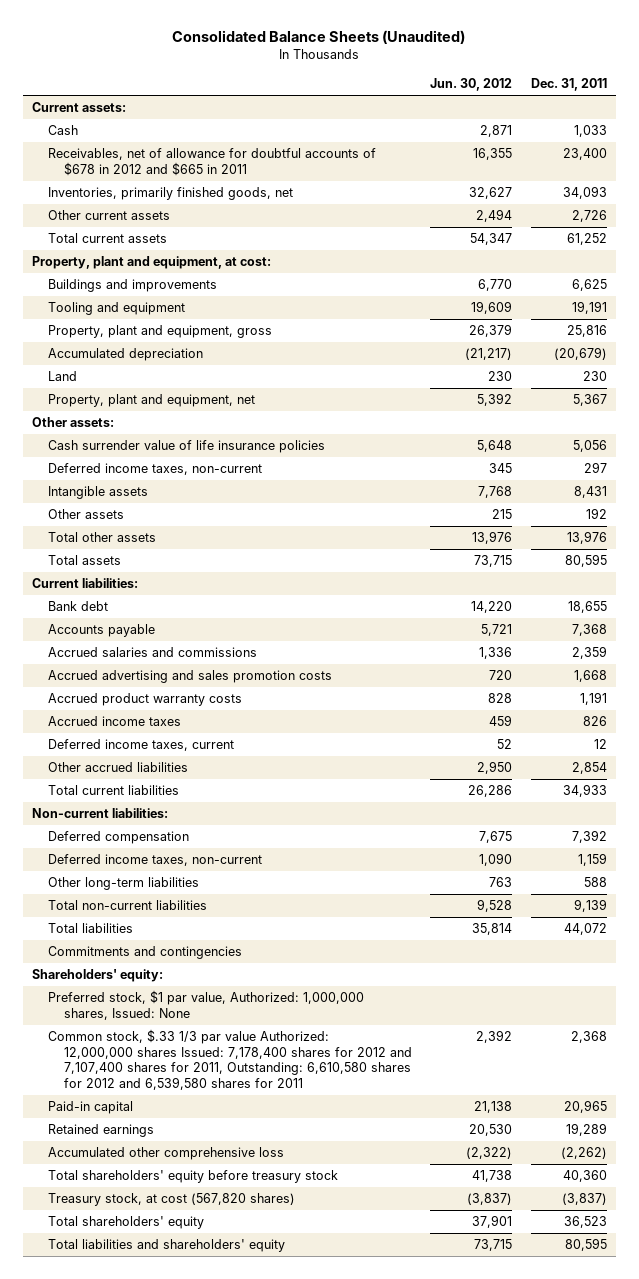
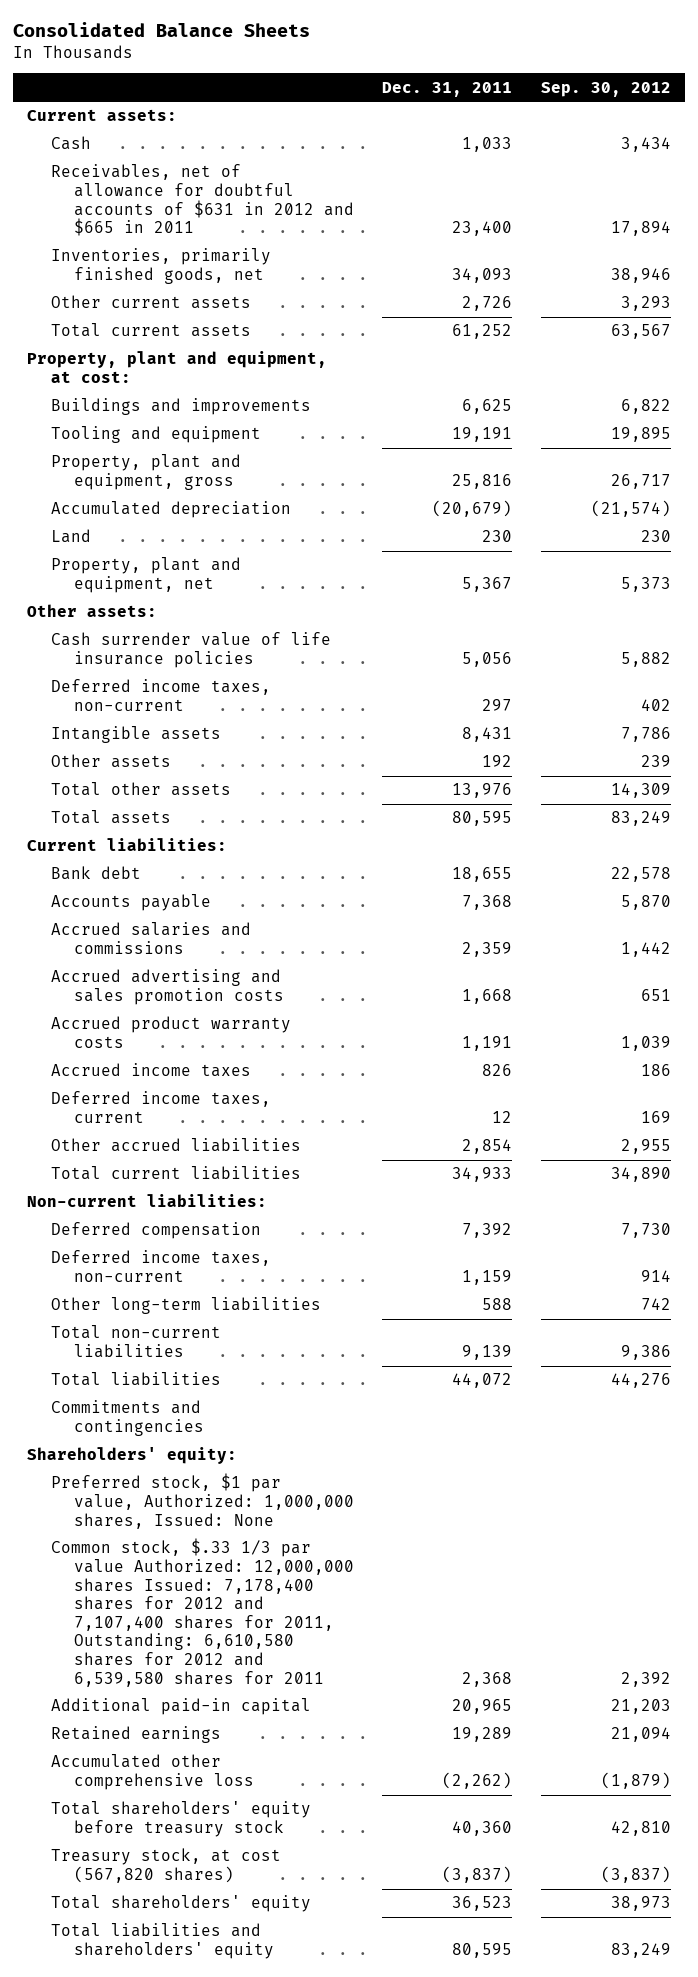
- Consolidated Balance Sheets (Unaudited)
+ Consolidated Balance Sheets
- | Jun. 30, 2012 | Dec. 31, 2011
+ | Dec. 31, 2011 | Sep. 30, 2012
- Receivables, net of allowance for doubtful accounts of $678 in 2012 and $665 in 2011 | 16,355 | 23,400
+ Receivables, net of allowance for doubtful accounts of $631 in 2012 and $665 in 2011 | 23,400 | 17,894
- Paid-in capital | 21,138 | 20,965
+ Additional paid-in capital | 20,965 | 21,203

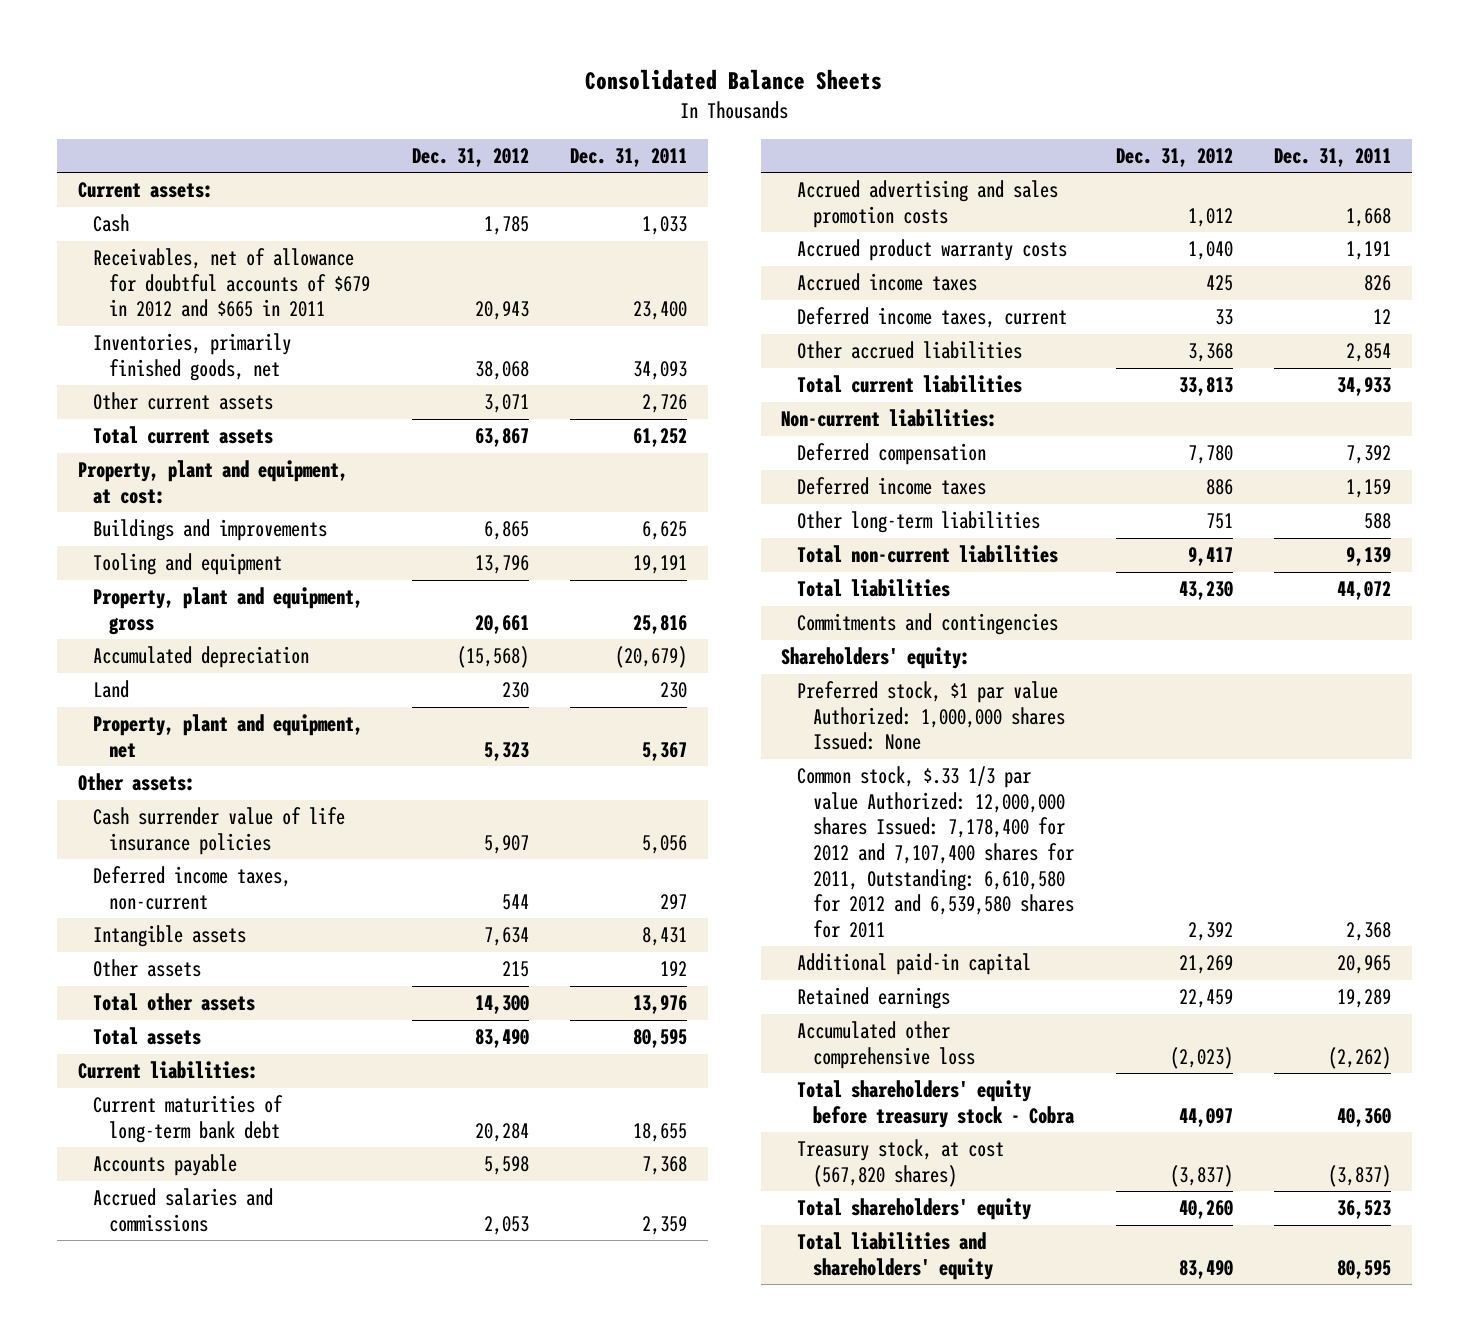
- | Dec. 31, 2011 | Sep. 30, 2012
+ | Dec. 31, 2012 | Dec. 31, 2011
- Receivables, net of allowance for doubtful accounts of $631 in 2012 and $665 in 2011 | 23,400 | 17,894
+ Receivables, net of allowance for doubtful accounts of $679 in 2012 and $665 in 2011 | 20,943 | 23,400
- Bank debt | 18,655 | 22,578
+ Current maturities of long-term bank debt | 20,284 | 18,655
- Deferred income taxes, non-current | 1,159 | 914
+ Deferred income taxes | 886 | 1,159
- Preferred stock, $1 par value, Authorized: 1,000,000 shares, Issued: None
- Common stock, $.33 1/3 par value Authorized: 12,000,000 shares Issued: 7,178,400 shares for 2012 and 7,107,400 shares for 2011, Outstanding: 6,610,580 shares for 2012 and 6,539,580 shares for 2011 | 2,368 | 2,392
+ Preferred stock, $1 par value Authorized: 1,000,000 shares Issued: None
+ Common stock, $.33 1/3 par value Authorized: 12,000,000 shares Issued: 7,178,400 for 2012 and 7,107,400 shares for 2011, Outstanding: 6,610,580 for 2012 and 6,539,580 shares for 2011 | 2,392 | 2,368
- Total shareholders' equity before treasury stock | 40,360 | 42,810
+ Total shareholders' equity before treasury stock - Cobra | 44,097 | 40,360

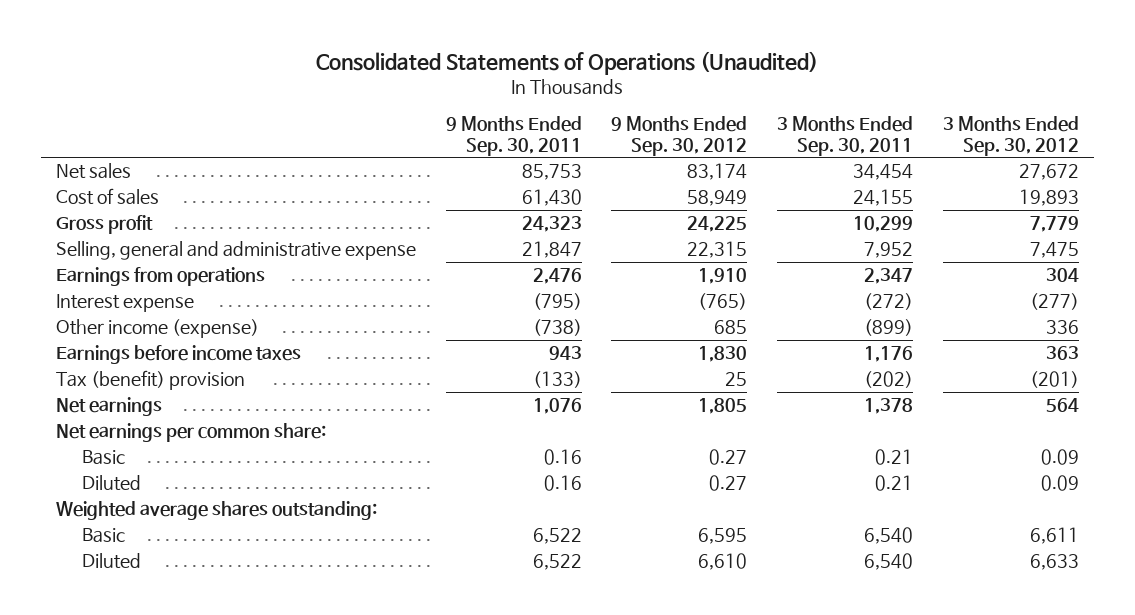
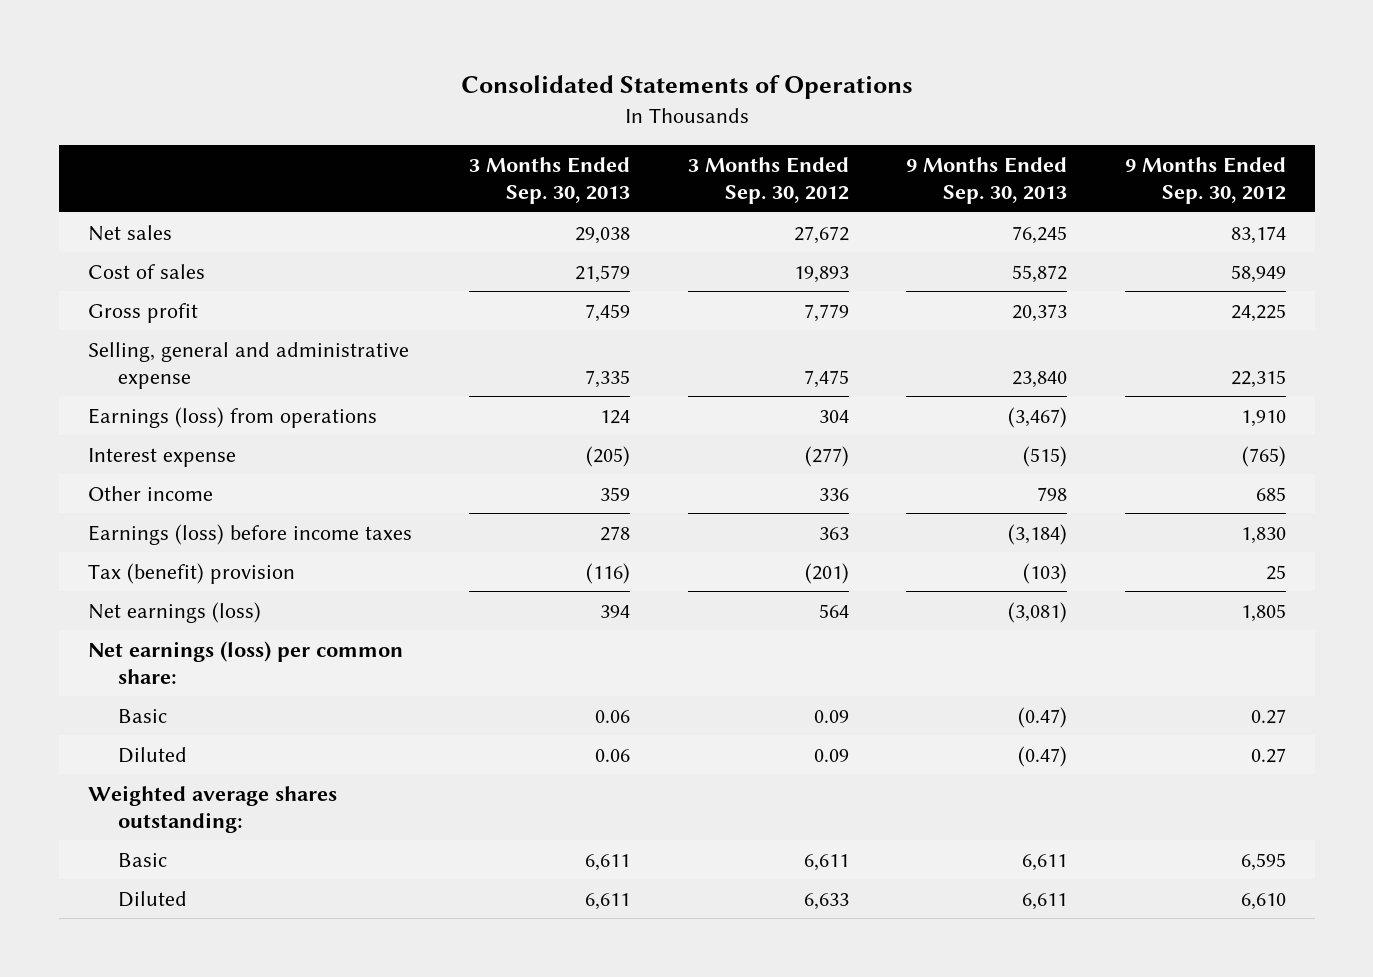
- Consolidated Statements of Operations (Unaudited)
+ Consolidated Statements of Operations
- | 9 Months Ended Sep. 30, 2011 | 9 Months Ended Sep. 30, 2012 | 3 Months Ended Sep. 30, 2011 | 3 Months Ended Sep. 30, 2012
+ | 3 Months Ended Sep. 30, 2013 | 3 Months Ended Sep. 30, 2012 | 9 Months Ended Sep. 30, 2013 | 9 Months Ended Sep. 30, 2012
- Earnings from operations | 2,476 | 1,910 | 2,347 | 304
+ Earnings (loss) from operations | 124 | 304 | (3,467) | 1,910
- Other income (expense) | (738) | 685 | (899) | 336
- Earnings before income taxes | 943 | 1,830 | 1,176 | 363
+ Other income | 359 | 336 | 798 | 685
+ Earnings (loss) before income taxes | 278 | 363 | (3,184) | 1,830
- Net earnings | 1,076 | 1,805 | 1,378 | 564
- Net earnings per common share:
+ Net earnings (loss) | 394 | 564 | (3,081) | 1,805
+ Net earnings (loss) per common share:

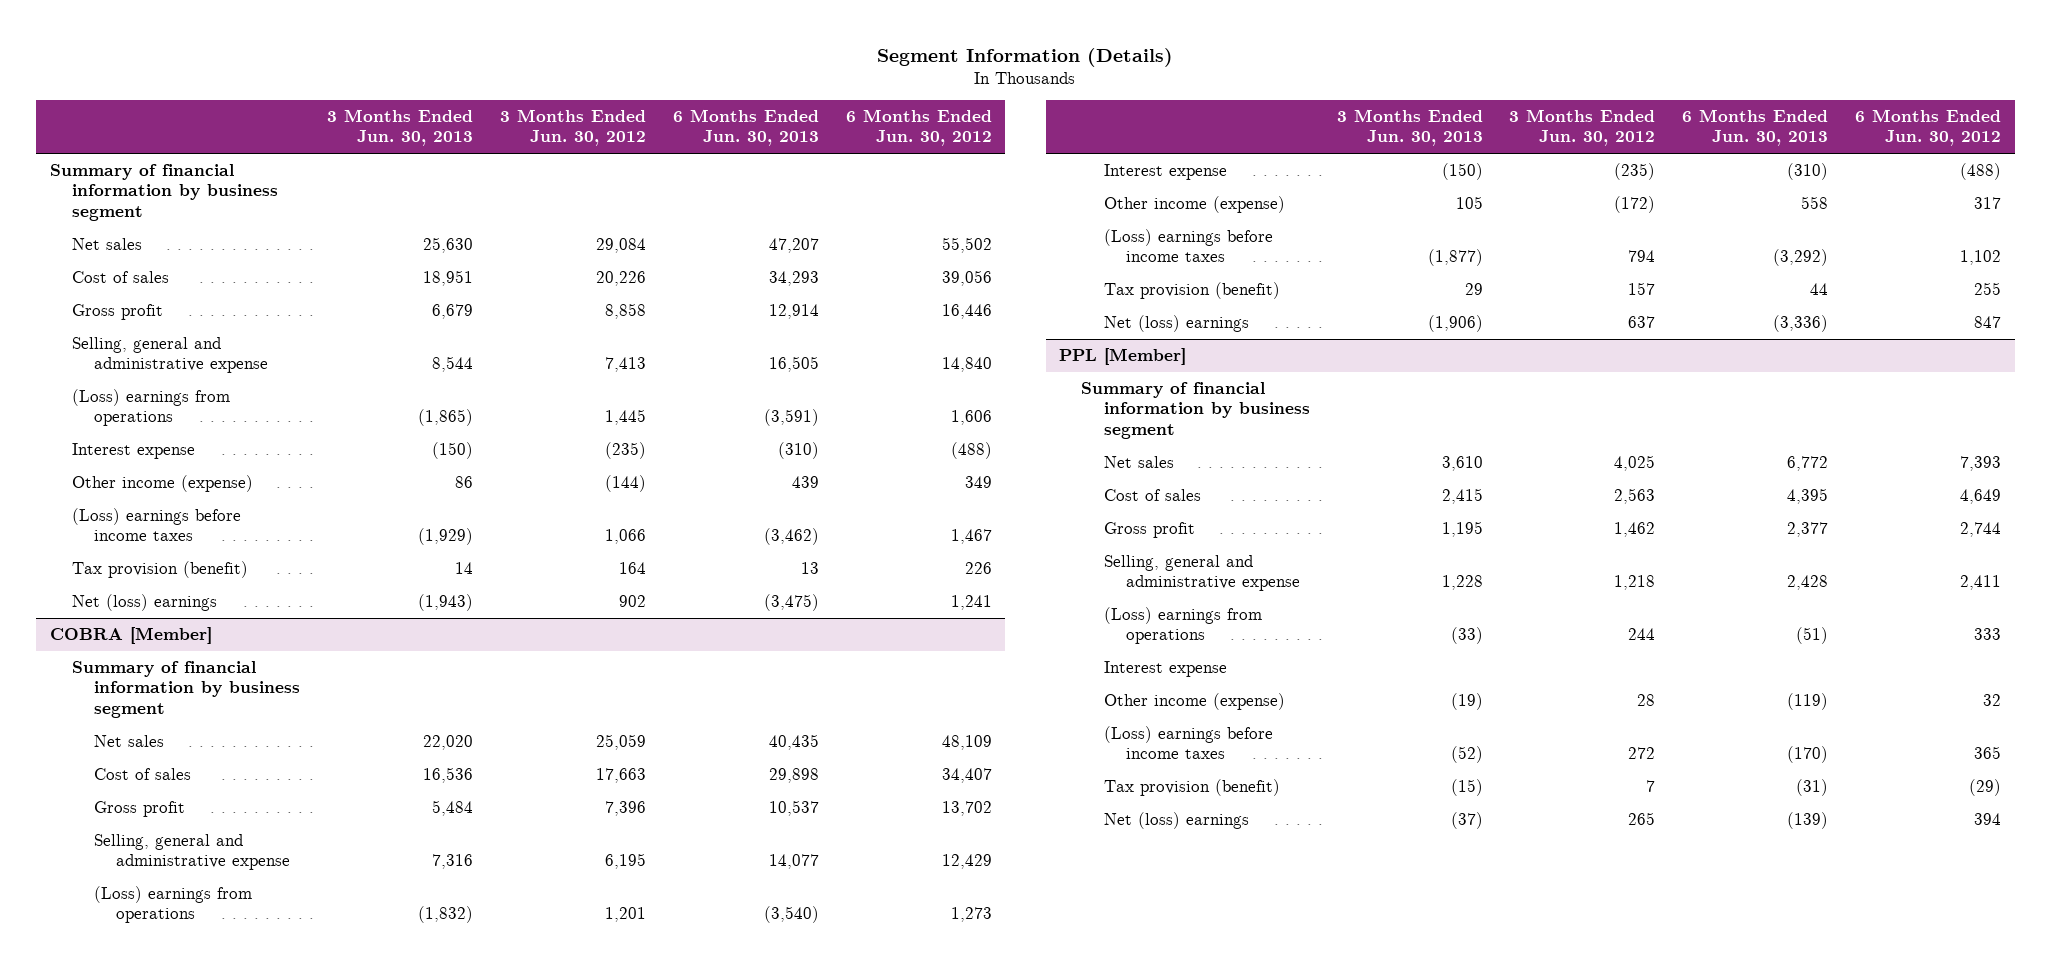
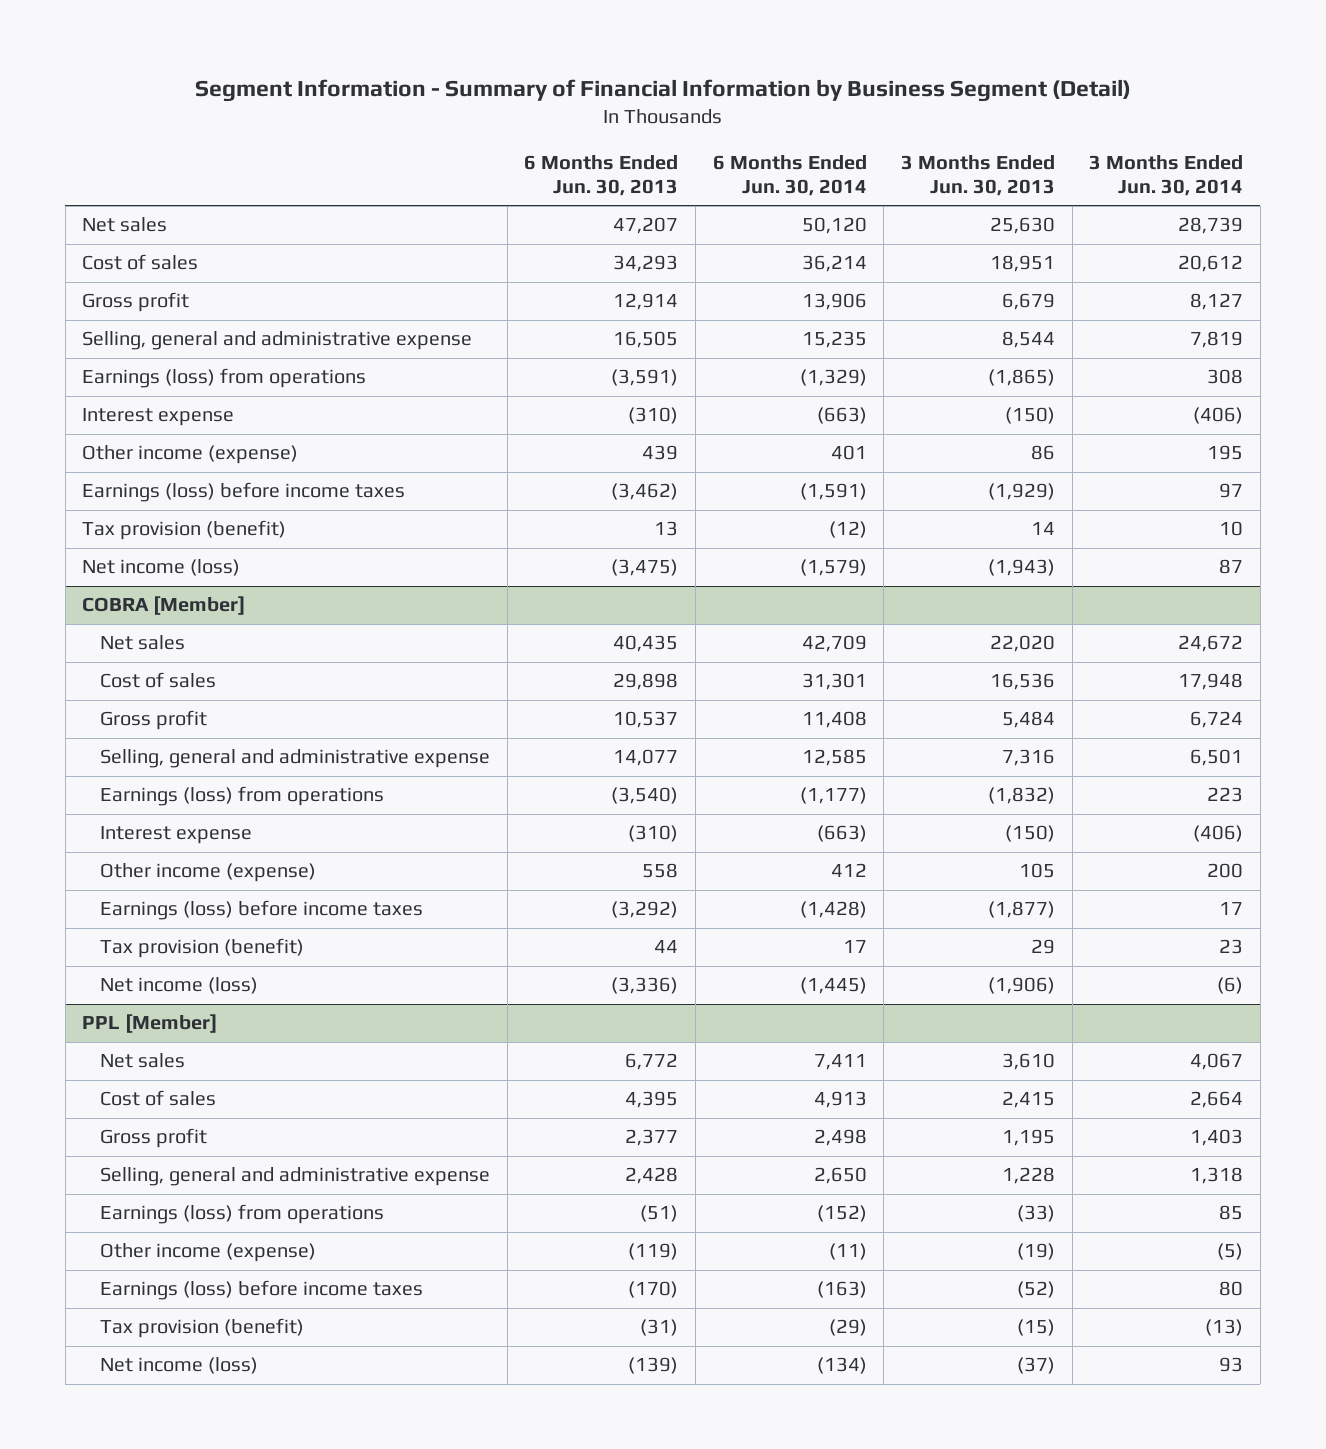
- Segment Information (Details)
+ Segment Information - Summary of Financial Information by Business Segment (Detail)
- | 3 Months Ended Jun. 30, 2013 | 3 Months Ended Jun. 30, 2012 | 6 Months Ended Jun. 30, 2013 | 6 Months Ended Jun. 30, 2012
+ | 6 Months Ended Jun. 30, 2013 | 6 Months Ended Jun. 30, 2014 | 3 Months Ended Jun. 30, 2013 | 3 Months Ended Jun. 30, 2014
- Summary of financial information by business segment
- (Loss) earnings from operations | (1,865) | 1,445 | (3,591) | 1,606
+ Earnings (loss) from operations | (3,591) | (1,329) | (1,865) | 308
- (Loss) earnings before income taxes | (1,929) | 1,066 | (3,462) | 1,467
+ Earnings (loss) before income taxes | (3,462) | (1,591) | (1,929) | 97
- Net (loss) earnings | (1,943) | 902 | (3,475) | 1,241
+ Net income (loss) | (3,475) | (1,579) | (1,943) | 87
@ COBRA [Member]
- Summary of financial information by business segment
- (Loss) earnings from operations | (1,832) | 1,201 | (3,540) | 1,273
+ Earnings (loss) from operations | (3,540) | (1,177) | (1,832) | 223
- (Loss) earnings before income taxes | (1,877) | 794 | (3,292) | 1,102
+ Earnings (loss) before income taxes | (3,292) | (1,428) | (1,877) | 17
- Net (loss) earnings | (1,906) | 637 | (3,336) | 847
+ Net income (loss) | (3,336) | (1,445) | (1,906) | (6)
@ PPL [Member]
- Summary of financial information by business segment
- (Loss) earnings from operations | (33) | 244 | (51) | 333
- Interest expense
+ Earnings (loss) from operations | (51) | (152) | (33) | 85
- (Loss) earnings before income taxes | (52) | 272 | (170) | 365
+ Earnings (loss) before income taxes | (170) | (163) | (52) | 80
- Net (loss) earnings | (37) | 265 | (139) | 394
+ Net income (loss) | (139) | (134) | (37) | 93

